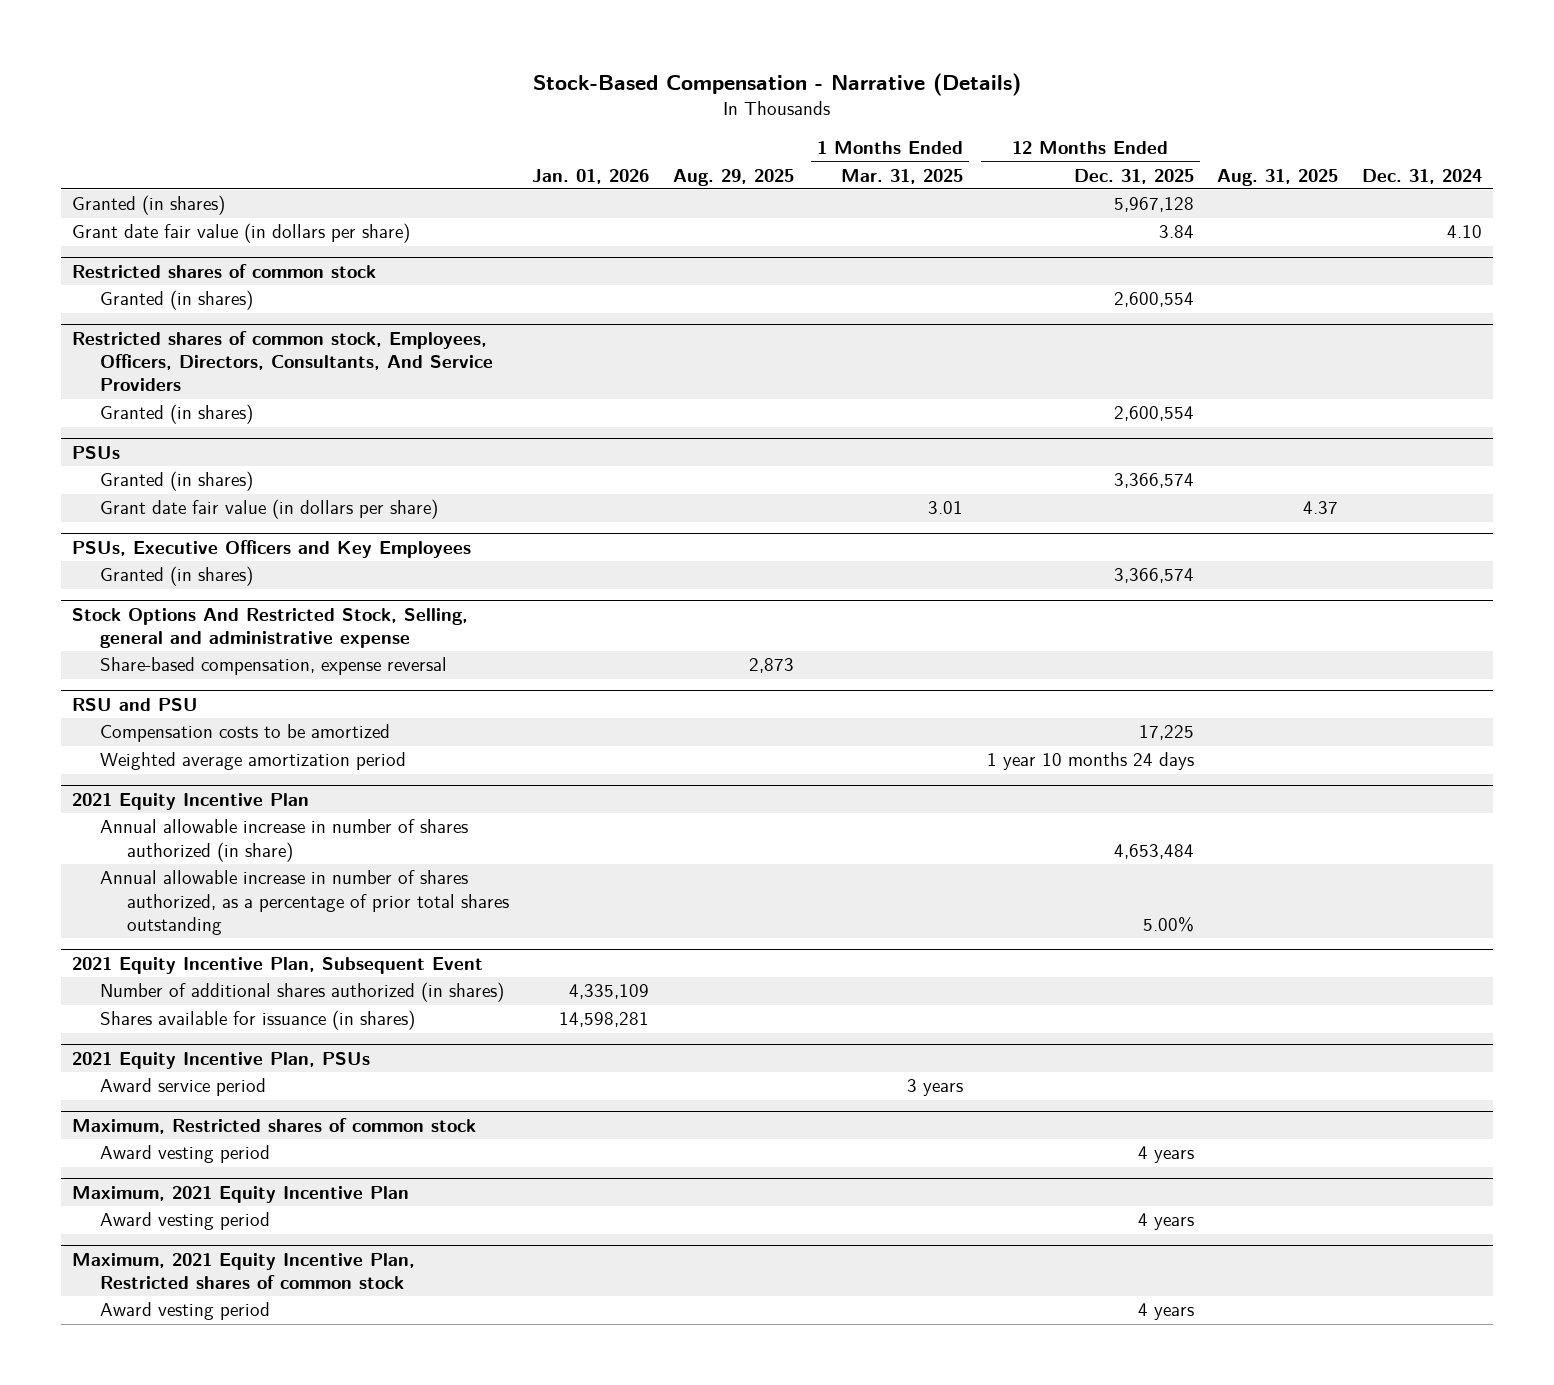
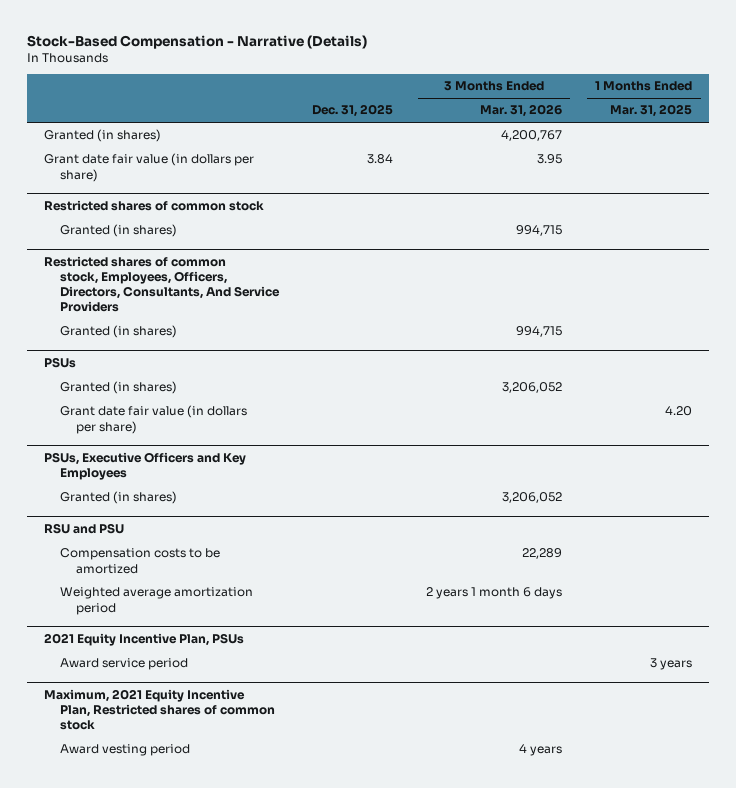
- | Jan. 01, 2026 | Aug. 29, 2025 | 1 Months Ended Mar. 31, 2025 | 12 Months Ended Dec. 31, 2025 | Aug. 31, 2025 | Dec. 31, 2024
+ | Dec. 31, 2025 | 3 Months Ended Mar. 31, 2026 | 1 Months Ended Mar. 31, 2025
@ PSUs
- Grant date fair value (in dollars per share) | | | 3.01 | | 4.37 |
+ Grant date fair value (in dollars per share) | | | 4.20
- Stock Options And Restricted Stock, Selling, general and administrative expense
- Share-based compensation, expense reversal | | 2,873 | | | |
- 2021 Equity Incentive Plan
- Annual allowable increase in number of shares authorized (in share) | | | | 4,653,484 | |
- Annual allowable increase in number of shares authorized, as a percentage of prior total shares outstanding | | | | 5.00% | |
- 2021 Equity Incentive Plan, Subsequent Event
- Number of additional shares authorized (in shares) | 4,335,109 | | | | |
- Shares available for issuance (in shares) | 14,598,281 | | | | |
- Maximum, Restricted shares of common stock
- Award vesting period | | | | 4 years | |
- Maximum, 2021 Equity Incentive Plan
- Award vesting period | | | | 4 years | |

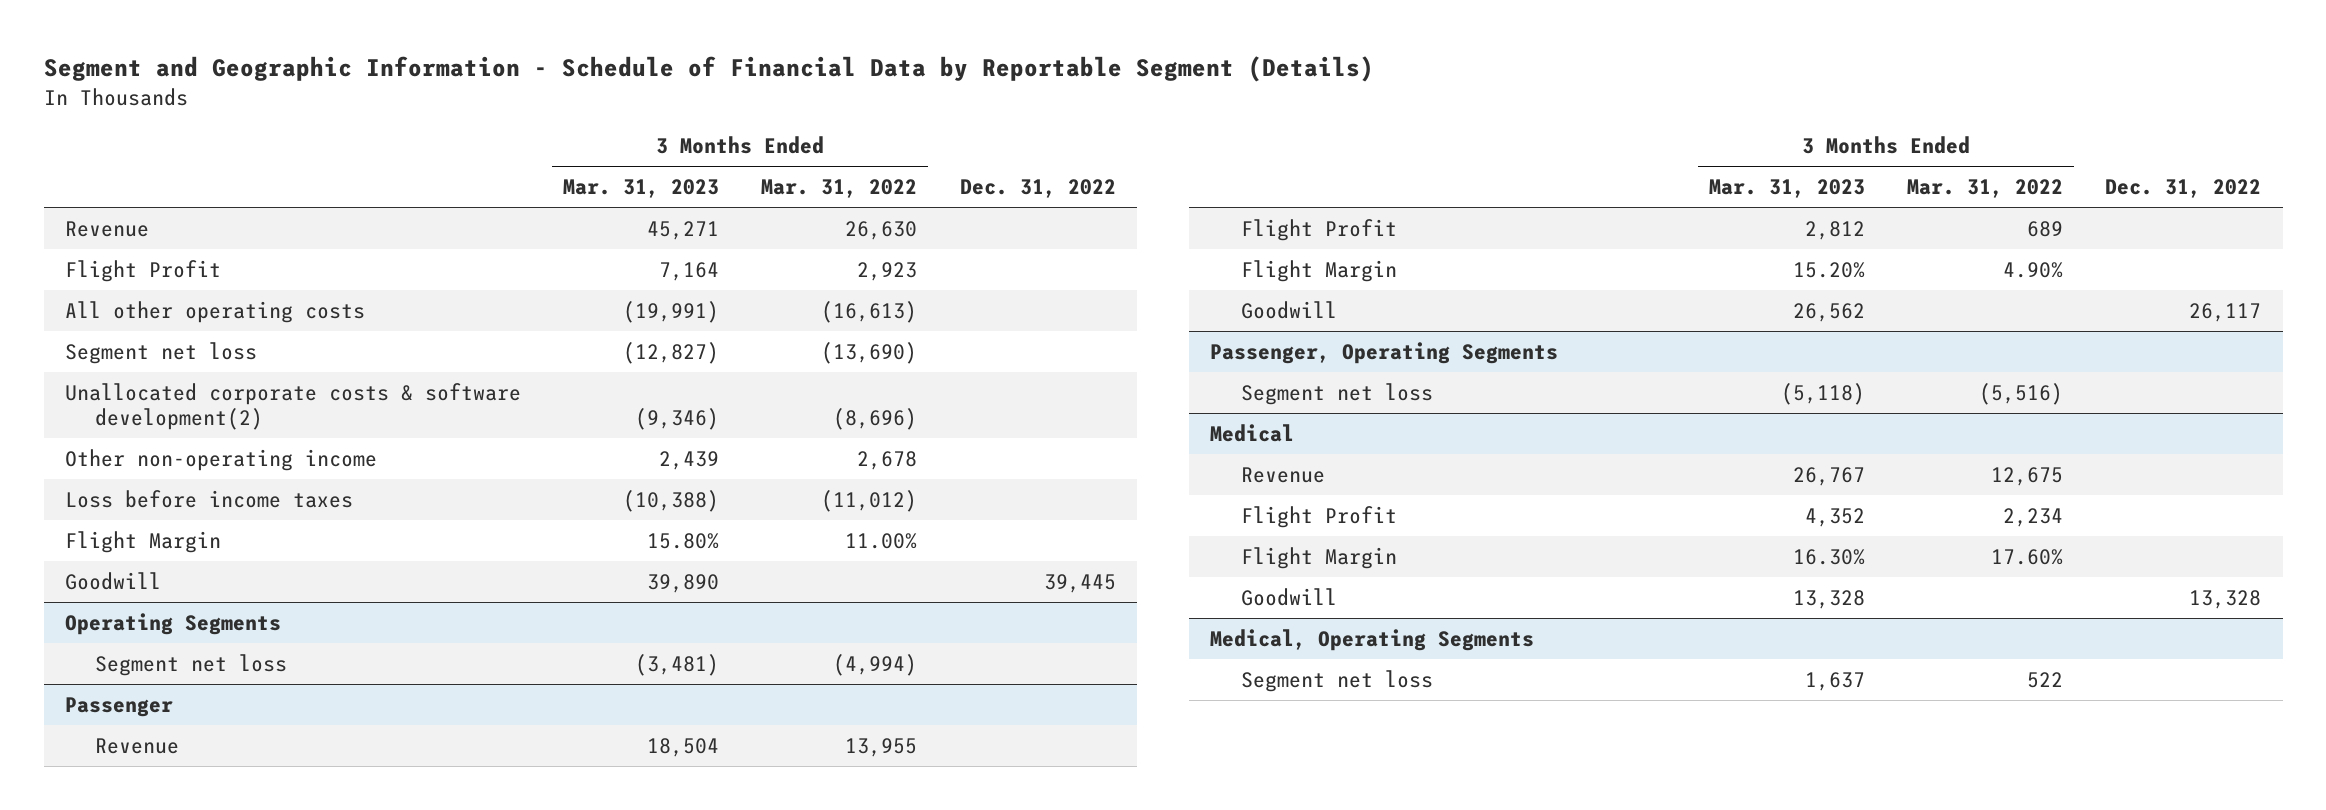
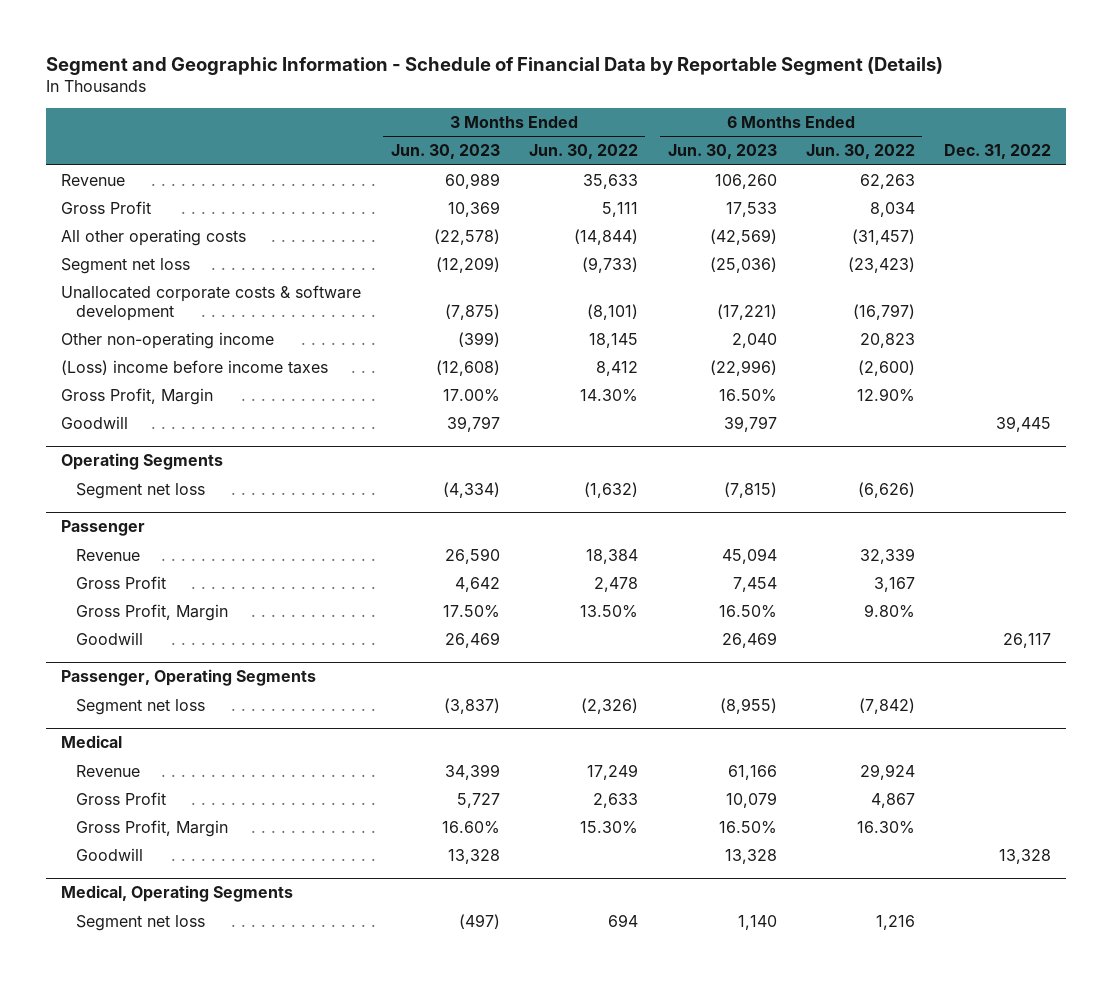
- | 3 Months Ended Mar. 31, 2023 | 3 Months Ended Mar. 31, 2022 | Dec. 31, 2022
+ | 3 Months Ended Jun. 30, 2023 | 3 Months Ended Jun. 30, 2022 | 6 Months Ended Jun. 30, 2023 | 6 Months Ended Jun. 30, 2022 | Dec. 31, 2022
- Flight Profit | 7,164 | 2,923 |
+ Gross Profit | 10,369 | 5,111 | 17,533 | 8,034 |
- Unallocated corporate costs & software development(2) | (9,346) | (8,696) |
+ Unallocated corporate costs & software development | (7,875) | (8,101) | (17,221) | (16,797) |
- Loss before income taxes | (10,388) | (11,012) |
- Flight Margin | 15.80% | 11.00% |
+ (Loss) income before income taxes | (12,608) | 8,412 | (22,996) | (2,600) |
+ Gross Profit, Margin | 17.00% | 14.30% | 16.50% | 12.90% |
@ Passenger
- Flight Profit | 2,812 | 689 |
- Flight Margin | 15.20% | 4.90% |
+ Gross Profit | 4,642 | 2,478 | 7,454 | 3,167 |
+ Gross Profit, Margin | 17.50% | 13.50% | 16.50% | 9.80% |
@ Medical
- Flight Profit | 4,352 | 2,234 |
- Flight Margin | 16.30% | 17.60% |
+ Gross Profit | 5,727 | 2,633 | 10,079 | 4,867 |
+ Gross Profit, Margin | 16.60% | 15.30% | 16.50% | 16.30% |

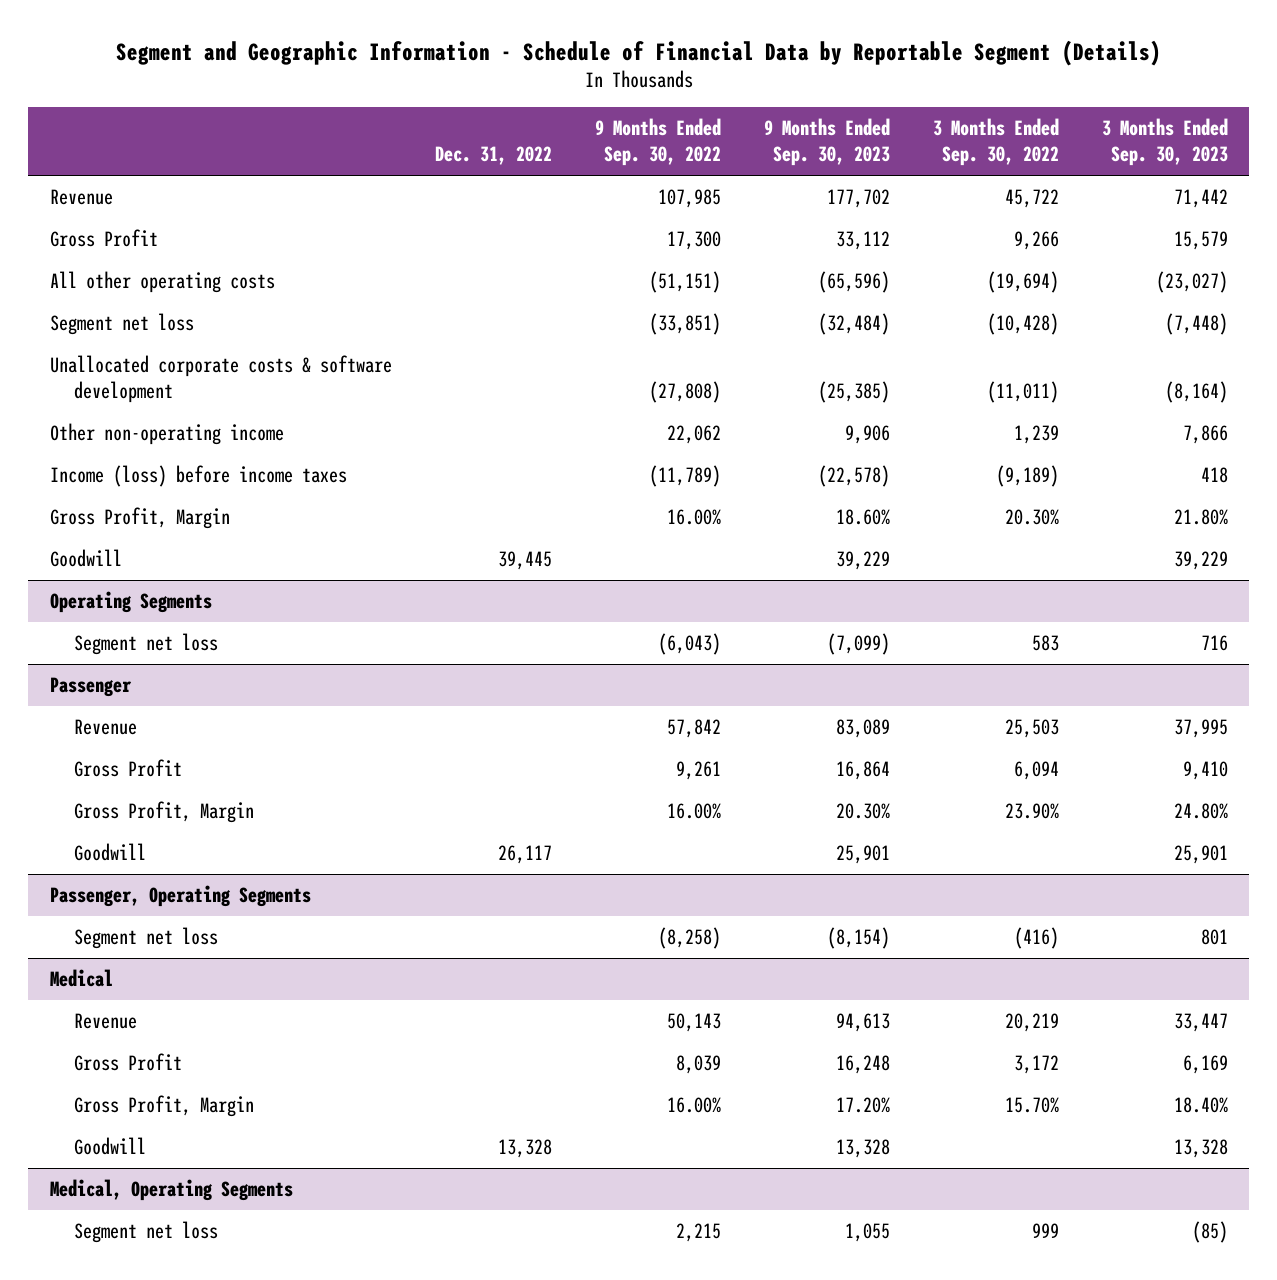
- | 3 Months Ended Jun. 30, 2023 | 3 Months Ended Jun. 30, 2022 | 6 Months Ended Jun. 30, 2023 | 6 Months Ended Jun. 30, 2022 | Dec. 31, 2022
+ | Dec. 31, 2022 | 9 Months Ended Sep. 30, 2022 | 9 Months Ended Sep. 30, 2023 | 3 Months Ended Sep. 30, 2022 | 3 Months Ended Sep. 30, 2023
- (Loss) income before income taxes | (12,608) | 8,412 | (22,996) | (2,600) |
+ Income (loss) before income taxes | | (11,789) | (22,578) | (9,189) | 418

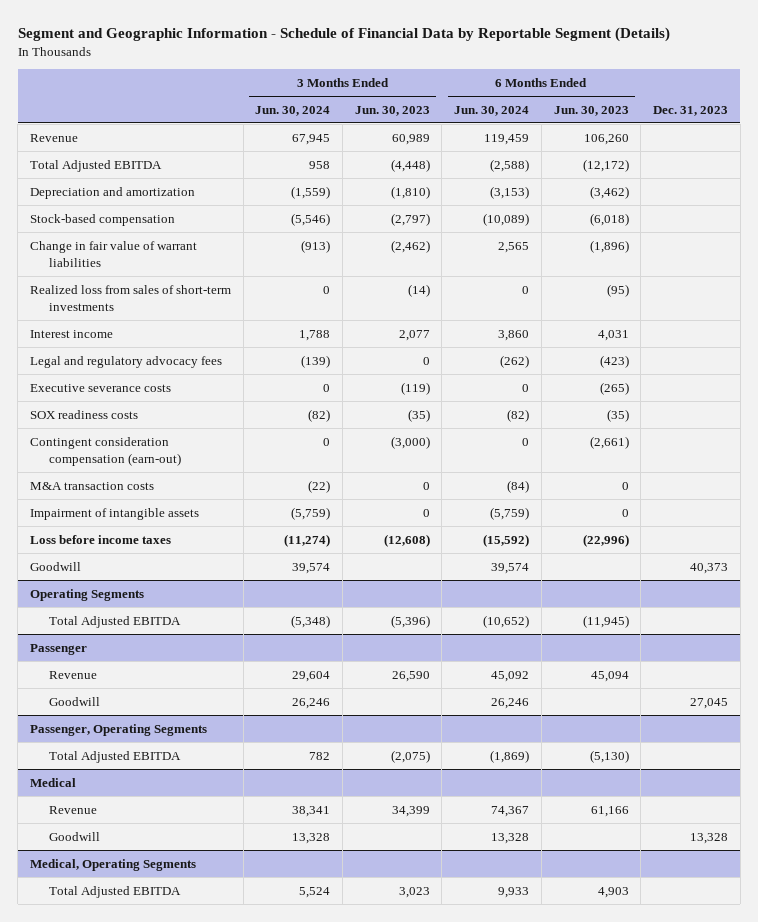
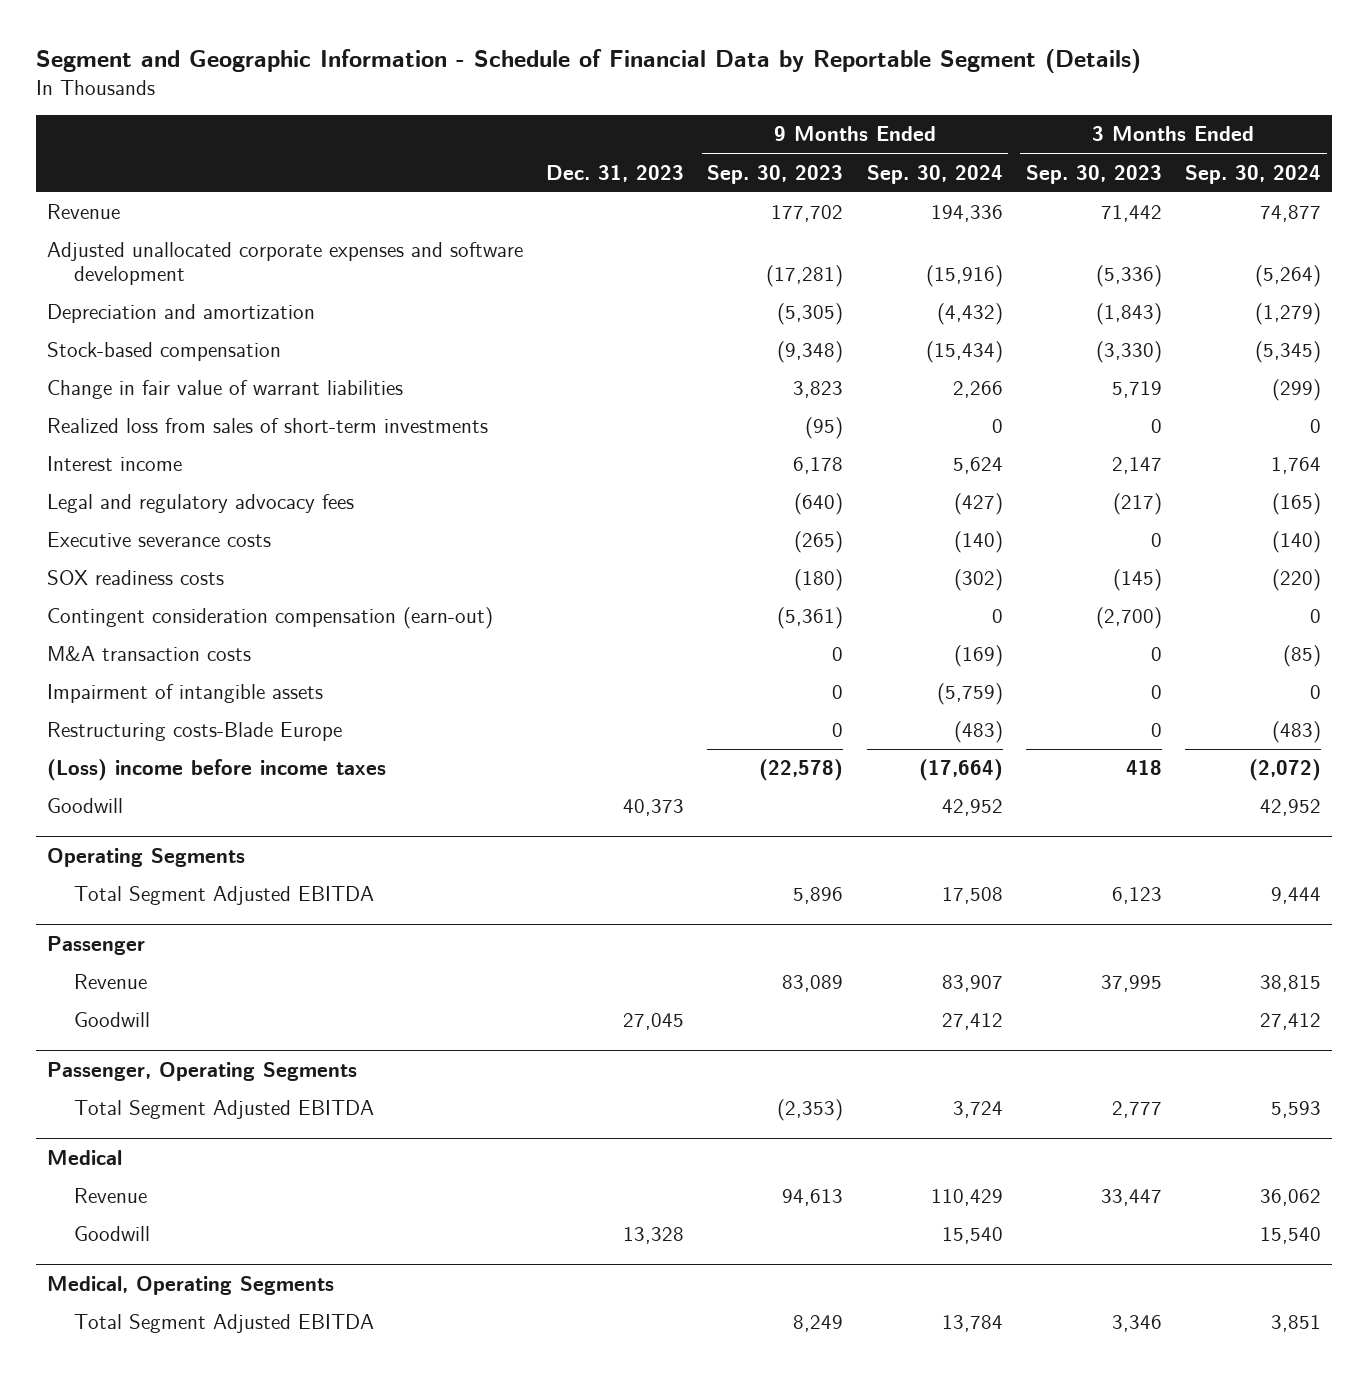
- | 3 Months Ended Jun. 30, 2024 | 3 Months Ended Jun. 30, 2023 | 6 Months Ended Jun. 30, 2024 | 6 Months Ended Jun. 30, 2023 | Dec. 31, 2023
+ | Dec. 31, 2023 | 9 Months Ended Sep. 30, 2023 | 9 Months Ended Sep. 30, 2024 | 3 Months Ended Sep. 30, 2023 | 3 Months Ended Sep. 30, 2024
- Total Adjusted EBITDA | 958 | (4,448) | (2,588) | (12,172) |
+ Adjusted unallocated corporate expenses and software development | | (17,281) | (15,916) | (5,336) | (5,264)
- Loss before income taxes | (11,274) | (12,608) | (15,592) | (22,996) |
+ Restructuring costs-Blade Europe | | 0 | (483) | 0 | (483)
+ (Loss) income before income taxes | | (22,578) | (17,664) | 418 | (2,072)
@ Operating Segments
- Total Adjusted EBITDA | (5,348) | (5,396) | (10,652) | (11,945) |
+ Total Segment Adjusted EBITDA | | 5,896 | 17,508 | 6,123 | 9,444
@ Passenger, Operating Segments
- Total Adjusted EBITDA | 782 | (2,075) | (1,869) | (5,130) |
+ Total Segment Adjusted EBITDA | | (2,353) | 3,724 | 2,777 | 5,593
@ Medical, Operating Segments
- Total Adjusted EBITDA | 5,524 | 3,023 | 9,933 | 4,903 |
+ Total Segment Adjusted EBITDA | | 8,249 | 13,784 | 3,346 | 3,851

